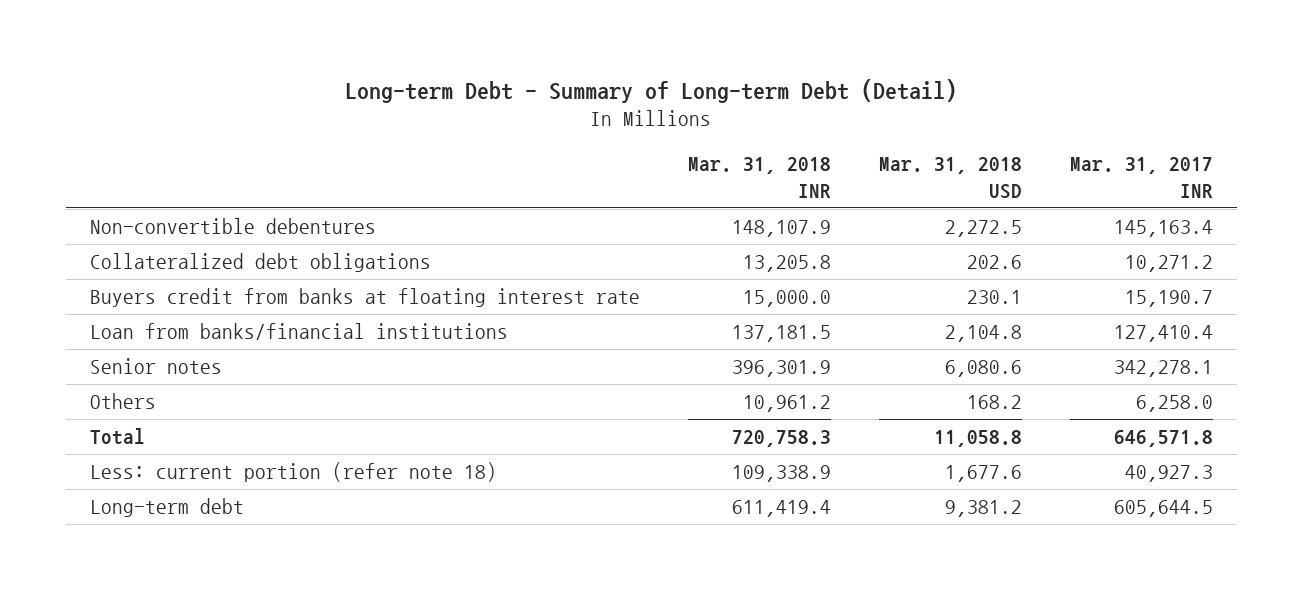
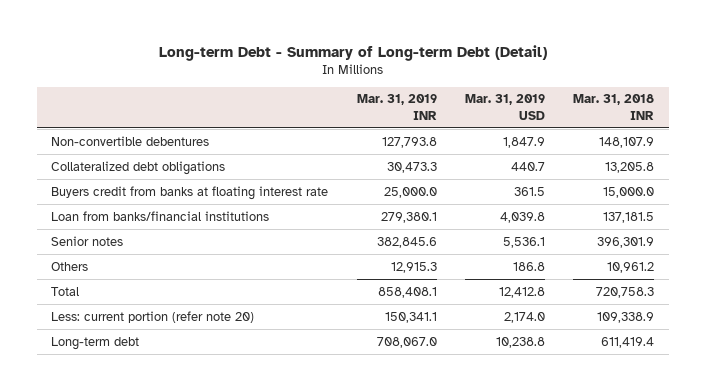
- | Mar. 31, 2018 INR | Mar. 31, 2018 USD | Mar. 31, 2017 INR
+ | Mar. 31, 2019 INR | Mar. 31, 2019 USD | Mar. 31, 2018 INR
- Less: current portion (refer note 18) | 109,338.9 | 1,677.6 | 40,927.3
+ Less: current portion (refer note 20) | 150,341.1 | 2,174.0 | 109,338.9

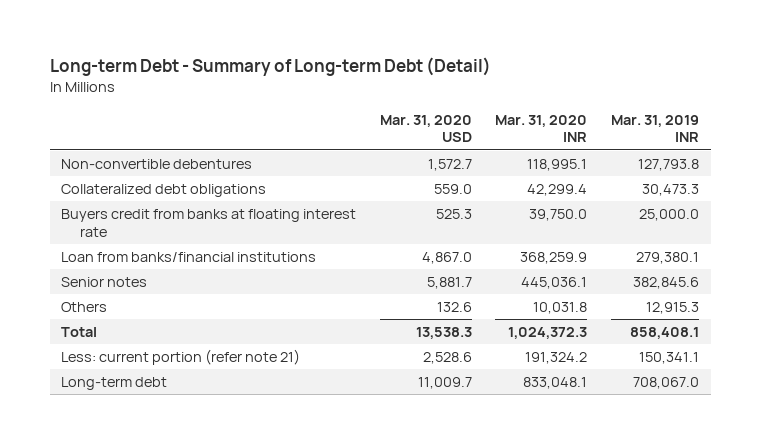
- | Mar. 31, 2019 INR | Mar. 31, 2019 USD | Mar. 31, 2018 INR
+ | Mar. 31, 2020 USD | Mar. 31, 2020 INR | Mar. 31, 2019 INR
- Less: current portion (refer note 20) | 150,341.1 | 2,174.0 | 109,338.9
+ Less: current portion (refer note 21) | 2,528.6 | 191,324.2 | 150,341.1

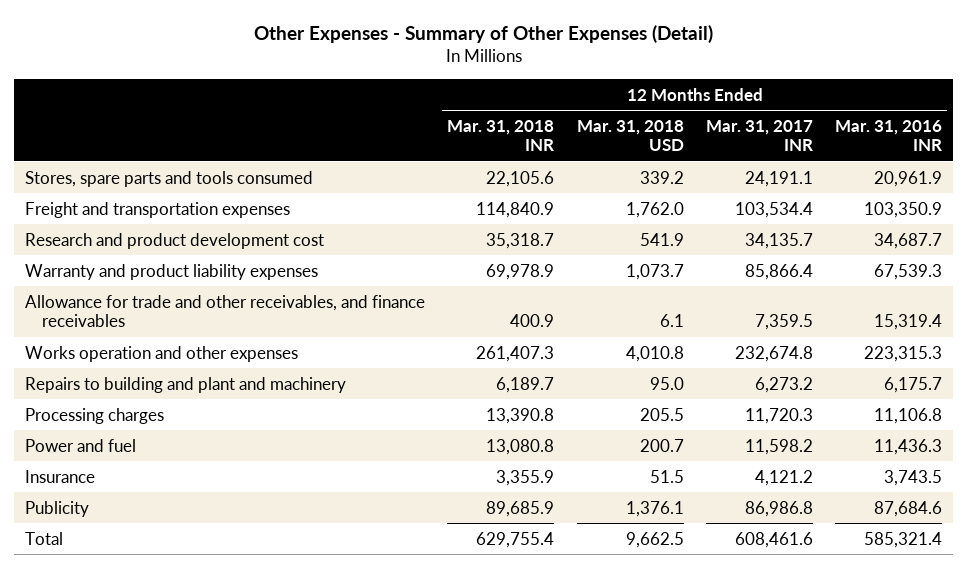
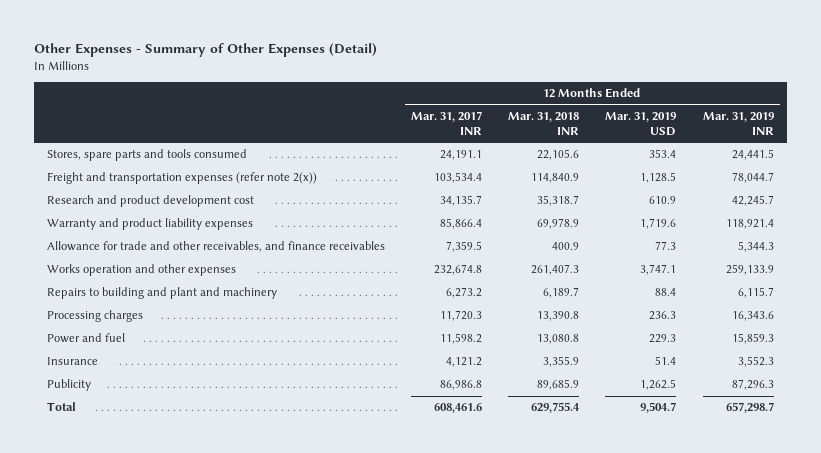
- | 12 Months Ended Mar. 31, 2018 INR | 12 Months Ended Mar. 31, 2018 USD | 12 Months Ended Mar. 31, 2017 INR | 12 Months Ended Mar. 31, 2016 INR
+ | 12 Months Ended Mar. 31, 2017 INR | 12 Months Ended Mar. 31, 2018 INR | 12 Months Ended Mar. 31, 2019 USD | 12 Months Ended Mar. 31, 2019 INR
- Freight and transportation expenses | 114,840.9 | 1,762.0 | 103,534.4 | 103,350.9
+ Freight and transportation expenses (refer note 2(x)) | 103,534.4 | 114,840.9 | 1,128.5 | 78,044.7

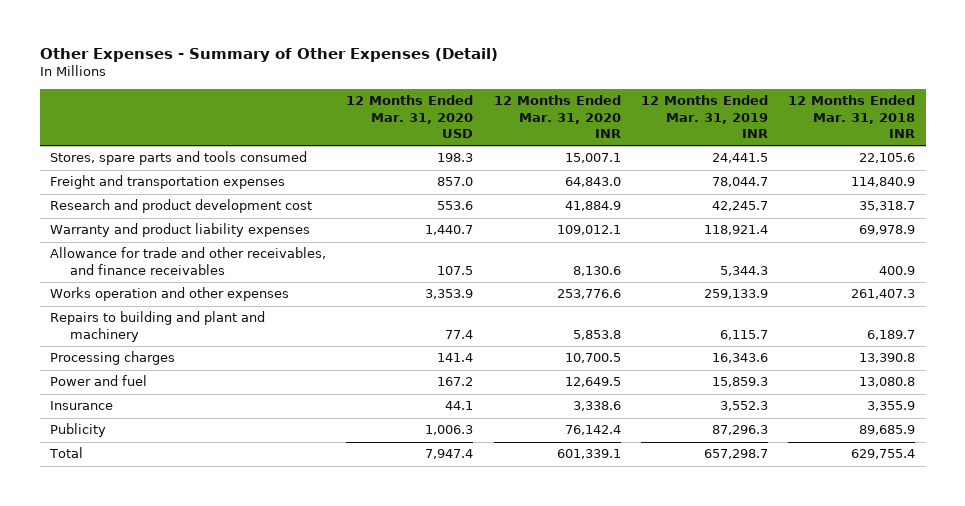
- | 12 Months Ended Mar. 31, 2017 INR | 12 Months Ended Mar. 31, 2018 INR | 12 Months Ended Mar. 31, 2019 USD | 12 Months Ended Mar. 31, 2019 INR
+ | 12 Months Ended Mar. 31, 2020 USD | 12 Months Ended Mar. 31, 2020 INR | 12 Months Ended Mar. 31, 2019 INR | 12 Months Ended Mar. 31, 2018 INR
- Freight and transportation expenses (refer note 2(x)) | 103,534.4 | 114,840.9 | 1,128.5 | 78,044.7
+ Freight and transportation expenses | 857.0 | 64,843.0 | 78,044.7 | 114,840.9

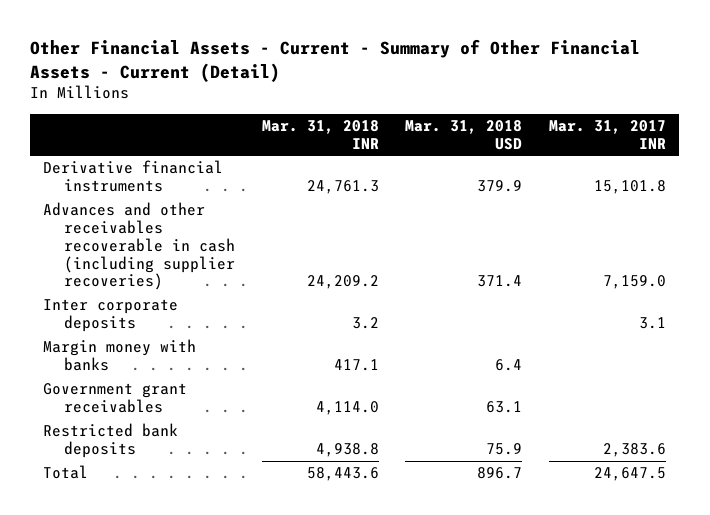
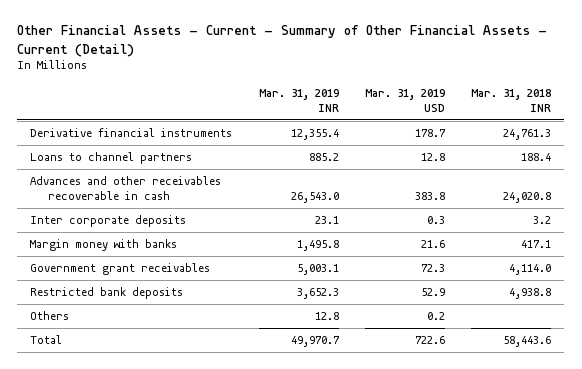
- | Mar. 31, 2018 INR | Mar. 31, 2018 USD | Mar. 31, 2017 INR
+ | Mar. 31, 2019 INR | Mar. 31, 2019 USD | Mar. 31, 2018 INR
- Advances and other receivables recoverable in cash (including supplier recoveries) | 24,209.2 | 371.4 | 7,159.0
+ Loans to channel partners | 885.2 | 12.8 | 188.4
+ Advances and other receivables recoverable in cash | 26,543.0 | 383.8 | 24,020.8
+ Others | 12.8 | 0.2 |

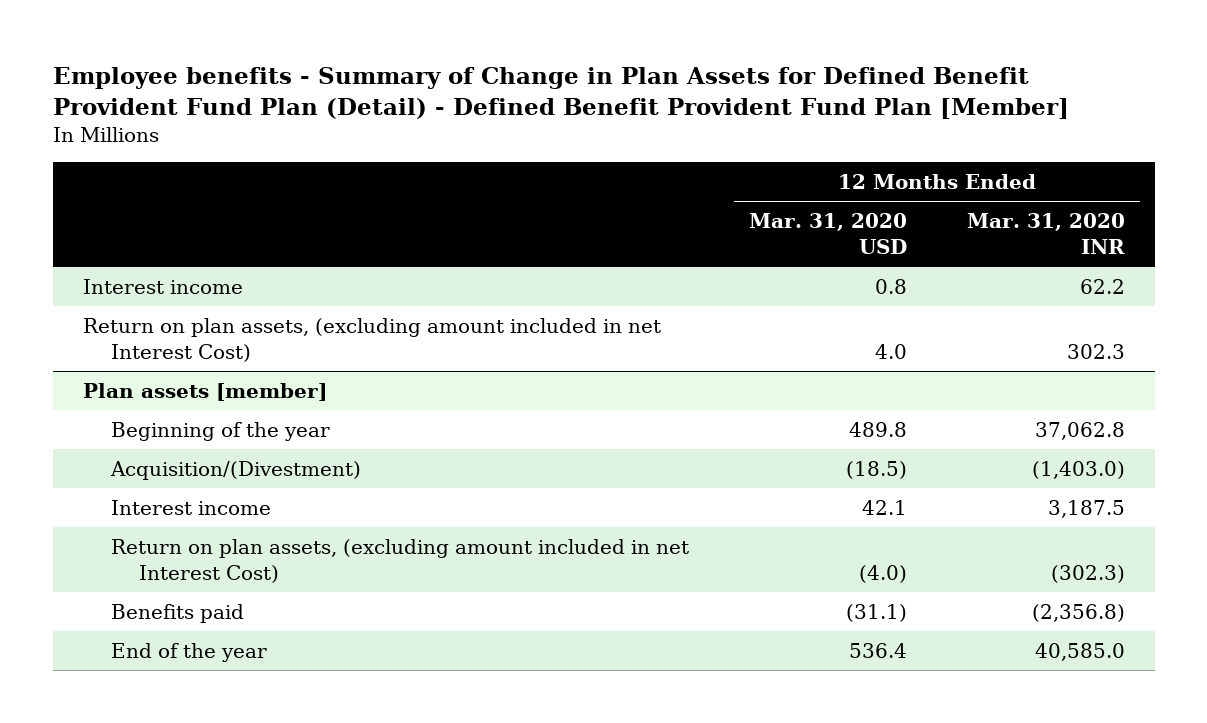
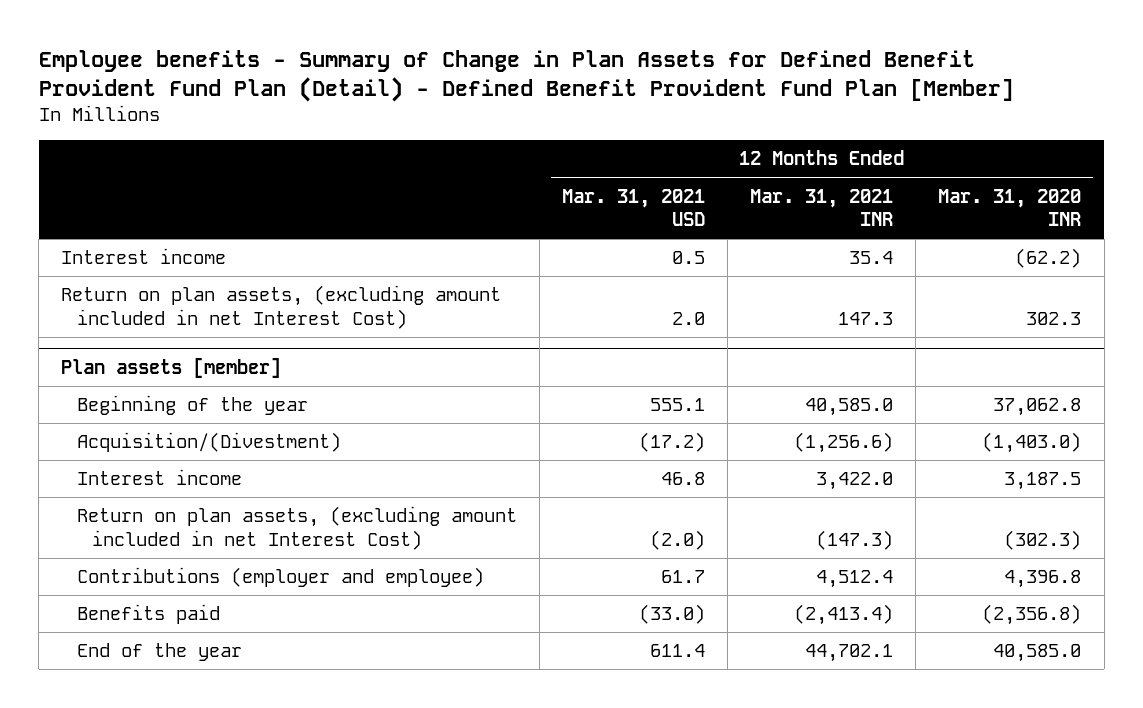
- | 12 Months Ended Mar. 31, 2020 USD | 12 Months Ended Mar. 31, 2020 INR
+ | 12 Months Ended Mar. 31, 2021 USD | 12 Months Ended Mar. 31, 2021 INR | 12 Months Ended Mar. 31, 2020 INR
- Interest income | 0.8 | 62.2
+ Interest income | 0.5 | 35.4 | (62.2)
@ Plan assets [member]
+ Contributions (employer and employee) | 61.7 | 4,512.4 | 4,396.8

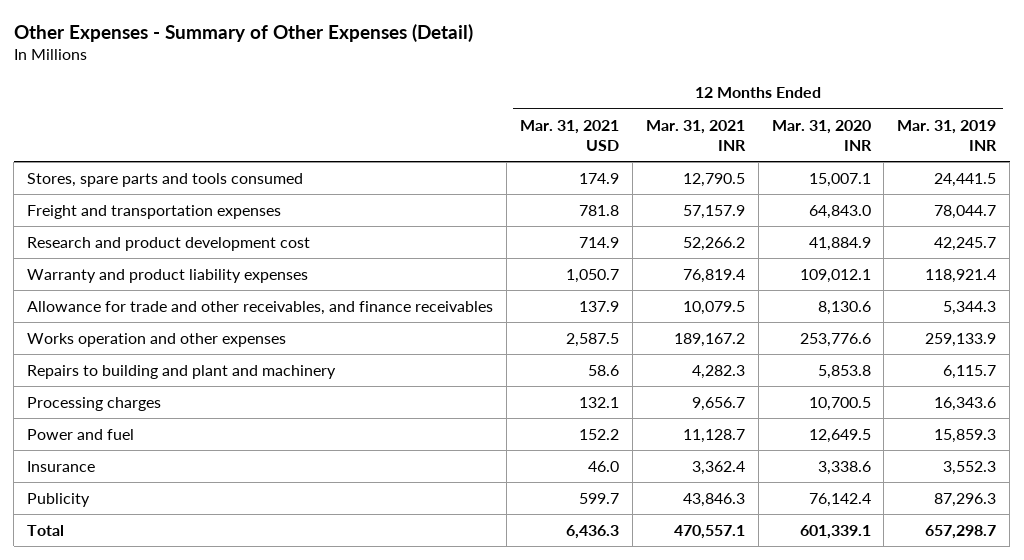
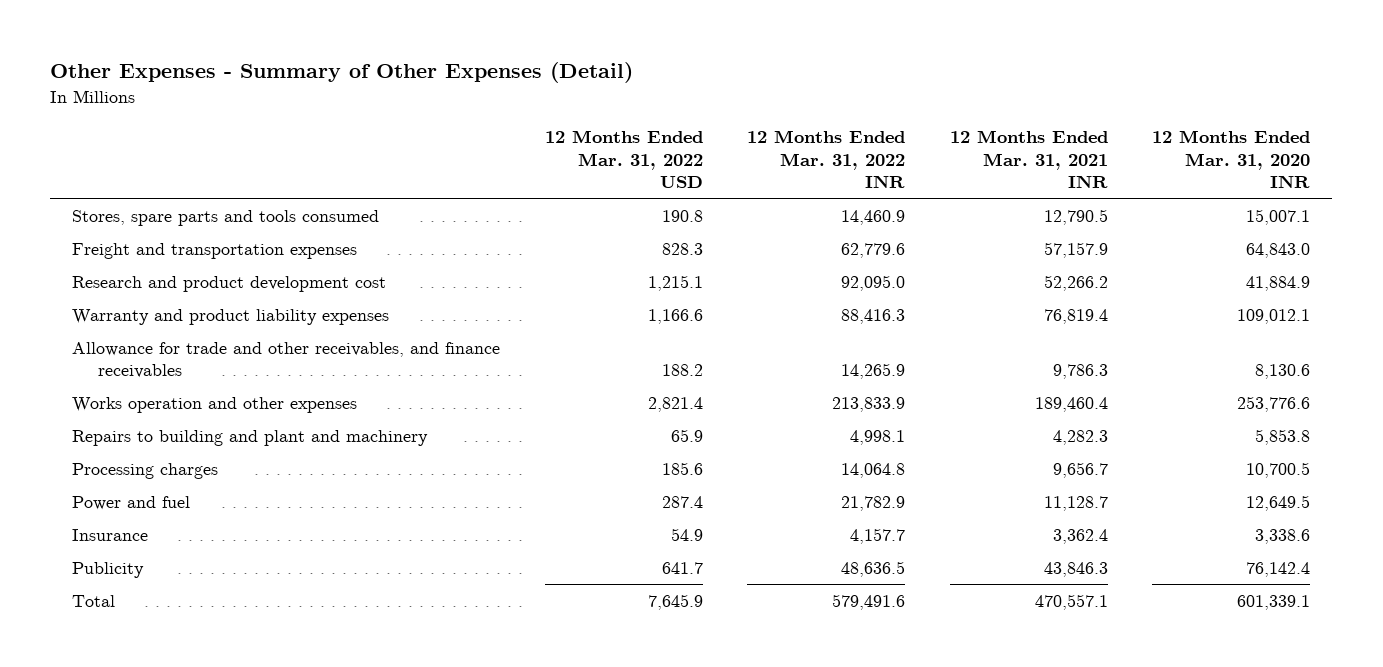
- | 12 Months Ended Mar. 31, 2021 USD | 12 Months Ended Mar. 31, 2021 INR | 12 Months Ended Mar. 31, 2020 INR | 12 Months Ended Mar. 31, 2019 INR
+ | 12 Months Ended Mar. 31, 2022 USD | 12 Months Ended Mar. 31, 2022 INR | 12 Months Ended Mar. 31, 2021 INR | 12 Months Ended Mar. 31, 2020 INR
- Allowance for trade and other receivables, and finance receivables | 137.9 | 10,079.5 | 8,130.6 | 5,344.3
- Works operation and other expenses | 2,587.5 | 189,167.2 | 253,776.6 | 259,133.9
+ Allowance for trade and other receivables, and finance receivables | 188.2 | 14,265.9 | 9,786.3 | 8,130.6
+ Works operation and other expenses | 2,821.4 | 213,833.9 | 189,460.4 | 253,776.6

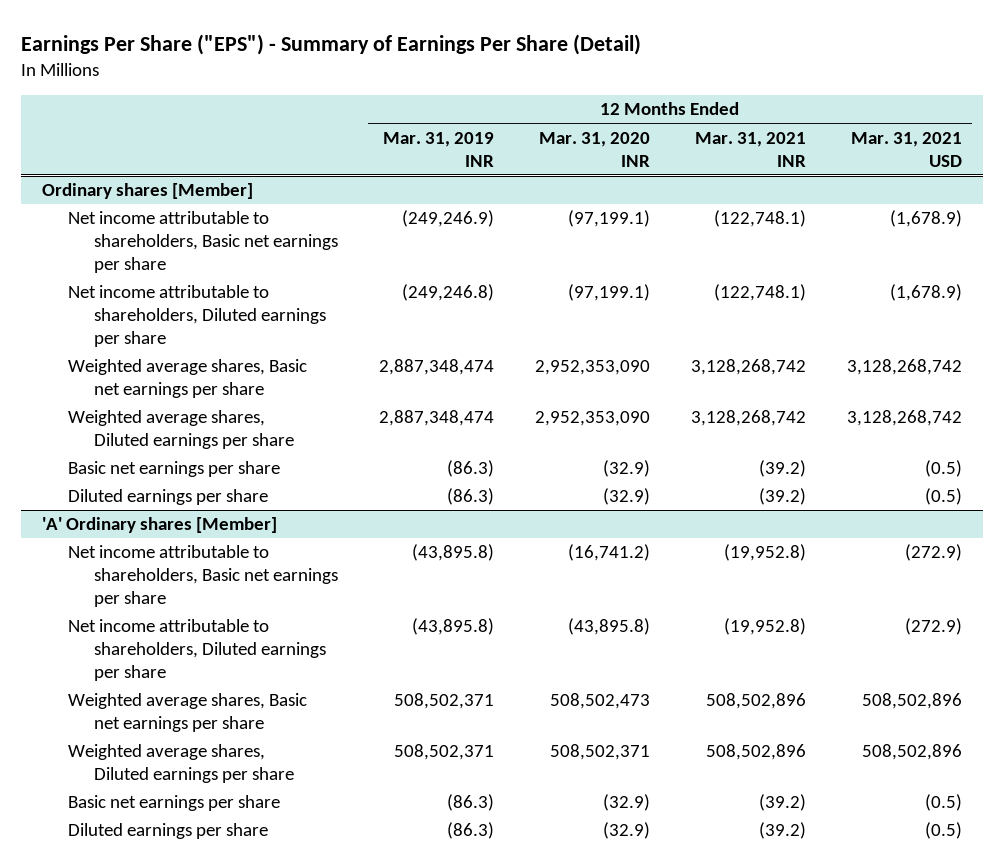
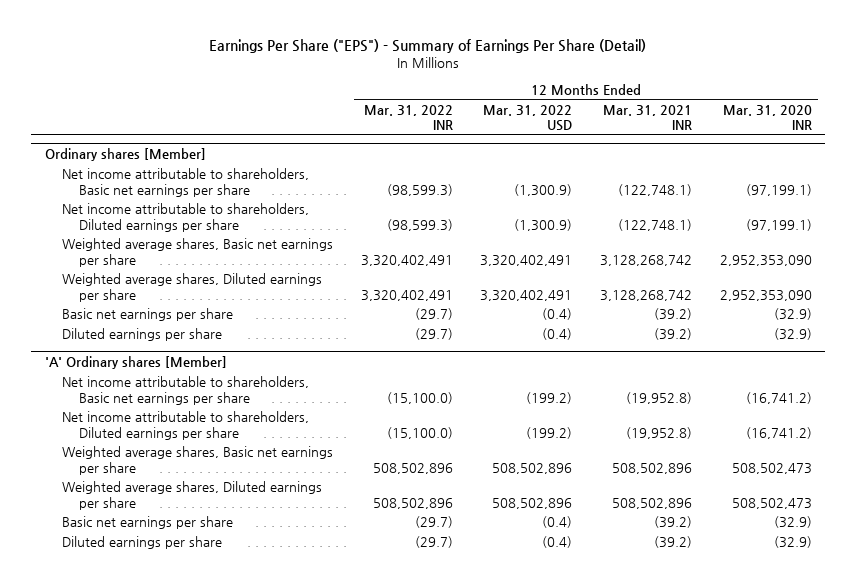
- | 12 Months Ended Mar. 31, 2019 INR | 12 Months Ended Mar. 31, 2020 INR | 12 Months Ended Mar. 31, 2021 INR | 12 Months Ended Mar. 31, 2021 USD
+ | 12 Months Ended Mar. 31, 2022 INR | 12 Months Ended Mar. 31, 2022 USD | 12 Months Ended Mar. 31, 2021 INR | 12 Months Ended Mar. 31, 2020 INR
@ 'A' Ordinary shares [Member]
- Net income attributable to shareholders, Diluted earnings per share | (43,895.8) | (43,895.8) | (19,952.8) | (272.9)
+ Net income attributable to shareholders, Diluted earnings per share | (15,100.0) | (199.2) | (19,952.8) | (16,741.2)
- Weighted average shares, Diluted earnings per share | 508,502,371 | 508,502,371 | 508,502,896 | 508,502,896
+ Weighted average shares, Diluted earnings per share | 508,502,896 | 508,502,896 | 508,502,896 | 508,502,473

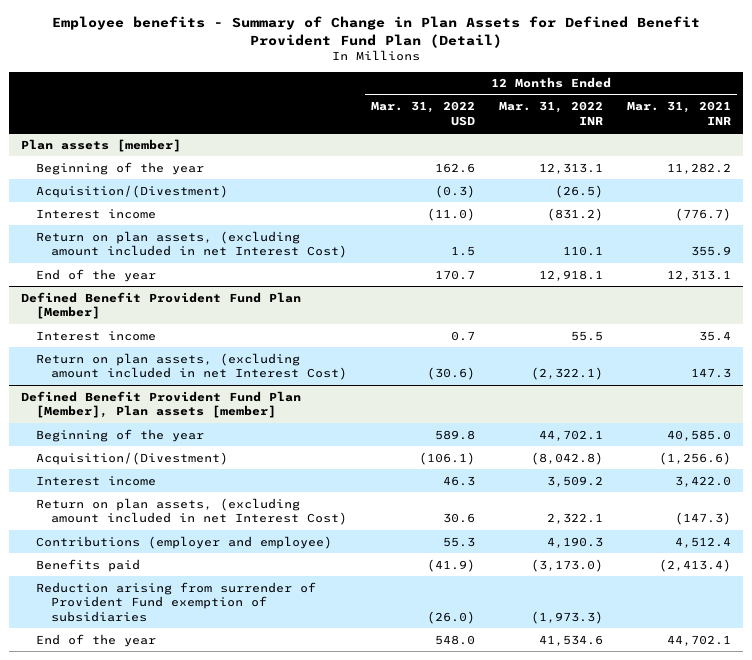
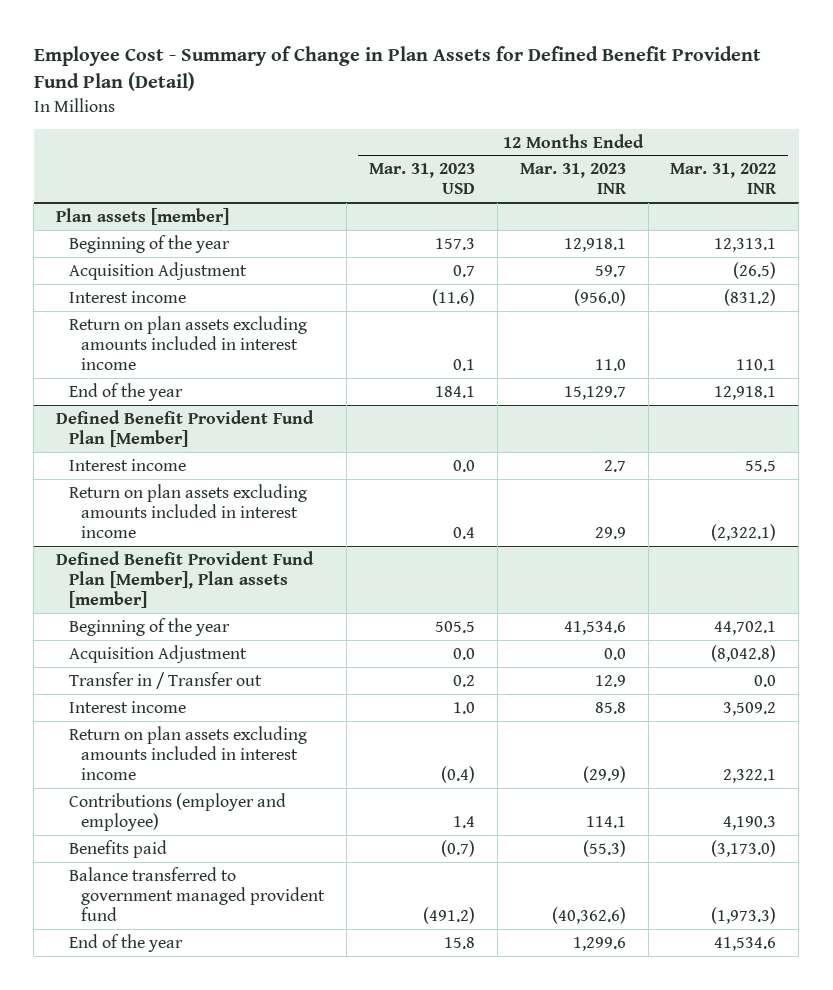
- Employee benefits - Summary of Change in Plan Assets for Defined Benefit Provident Fund Plan (Detail)
+ Employee Cost - Summary of Change in Plan Assets for Defined Benefit Provident Fund Plan (Detail)
- | 12 Months Ended Mar. 31, 2022 USD | 12 Months Ended Mar. 31, 2022 INR | 12 Months Ended Mar. 31, 2021 INR
+ | 12 Months Ended Mar. 31, 2023 USD | 12 Months Ended Mar. 31, 2023 INR | 12 Months Ended Mar. 31, 2022 INR
@ Plan assets [member]
- Acquisition/(Divestment) | (0.3) | (26.5) |
+ Acquisition Adjustment | 0.7 | 59.7 | (26.5)
- Return on plan assets, (excluding amount included in net Interest Cost) | 1.5 | 110.1 | 355.9
+ Return on plan assets excluding amounts included in interest income | 0.1 | 11.0 | 110.1
@ Defined Benefit Provident Fund Plan [Member]
- Return on plan assets, (excluding amount included in net Interest Cost) | (30.6) | (2,322.1) | 147.3
+ Return on plan assets excluding amounts included in interest income | 0.4 | 29.9 | (2,322.1)
@ Defined Benefit Provident Fund Plan [Member], Plan assets [member]
- Acquisition/(Divestment) | (106.1) | (8,042.8) | (1,256.6)
+ Acquisition Adjustment | 0.0 | 0.0 | (8,042.8)
+ Transfer in / Transfer out | 0.2 | 12.9 | 0.0
- Return on plan assets, (excluding amount included in net Interest Cost) | 30.6 | 2,322.1 | (147.3)
+ Return on plan assets excluding amounts included in interest income | (0.4) | (29.9) | 2,322.1
- Reduction arising from surrender of Provident Fund exemption of subsidiaries | (26.0) | (1,973.3) |
+ Balance transferred to government managed provident fund | (491.2) | (40,362.6) | (1,973.3)

